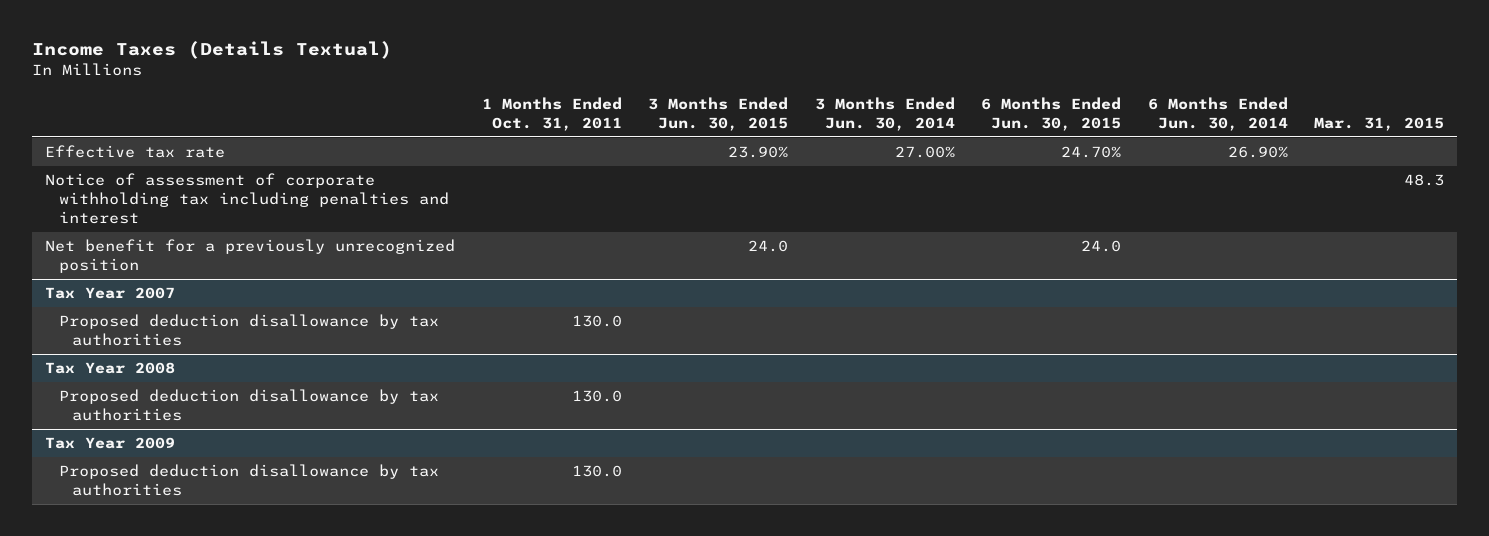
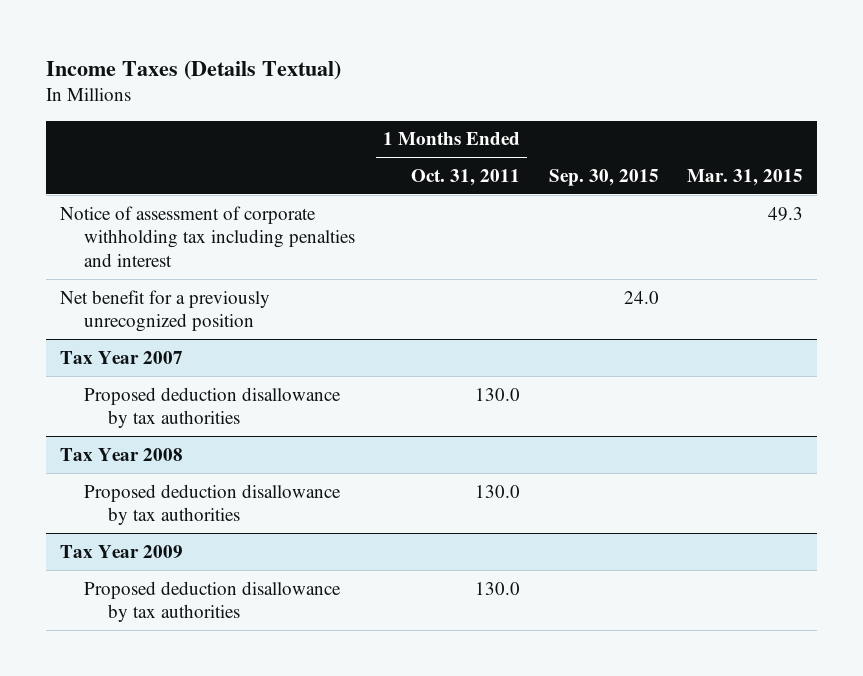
- | 1 Months Ended Oct. 31, 2011 | 3 Months Ended Jun. 30, 2015 | 3 Months Ended Jun. 30, 2014 | 6 Months Ended Jun. 30, 2015 | 6 Months Ended Jun. 30, 2014 | Mar. 31, 2015
+ | 1 Months Ended Oct. 31, 2011 | Sep. 30, 2015 | Mar. 31, 2015
- Effective tax rate | | 23.90% | 27.00% | 24.70% | 26.90% |
- Notice of assessment of corporate withholding tax including penalties and interest | | | | | | 48.3
+ Notice of assessment of corporate withholding tax including penalties and interest | | | 49.3

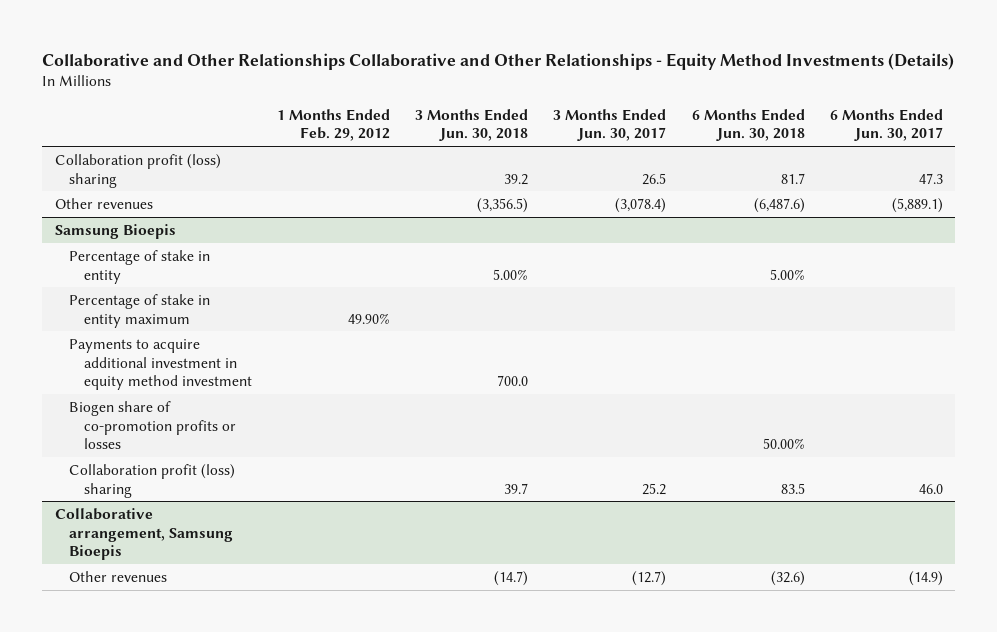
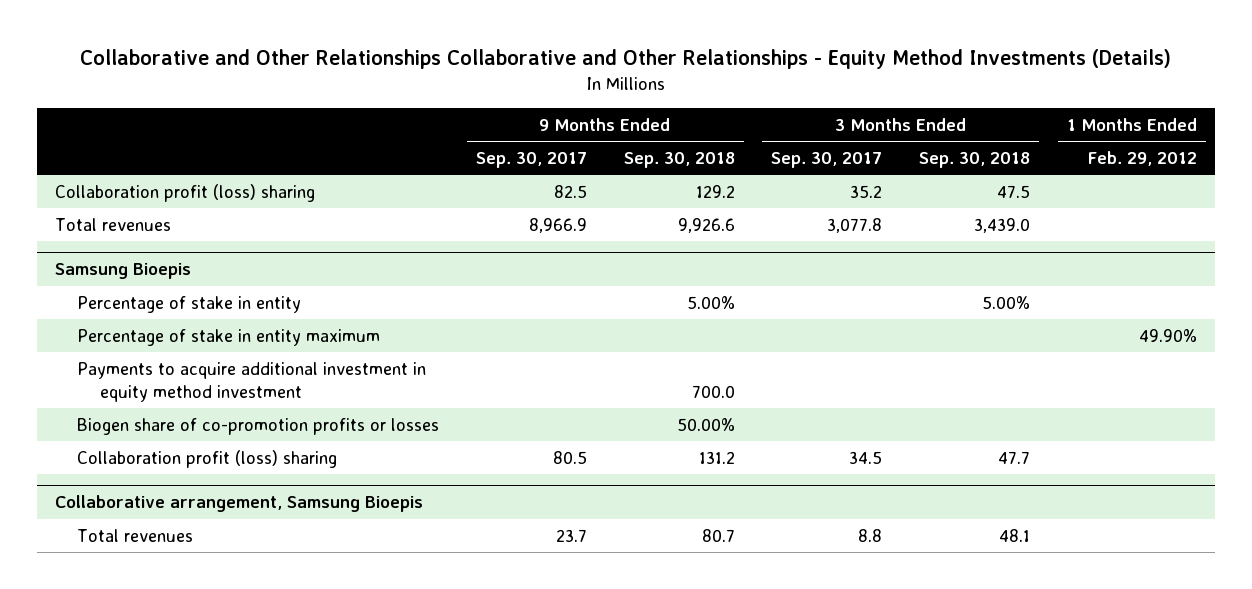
- | 1 Months Ended Feb. 29, 2012 | 3 Months Ended Jun. 30, 2018 | 3 Months Ended Jun. 30, 2017 | 6 Months Ended Jun. 30, 2018 | 6 Months Ended Jun. 30, 2017
+ | 9 Months Ended Sep. 30, 2017 | 9 Months Ended Sep. 30, 2018 | 3 Months Ended Sep. 30, 2017 | 3 Months Ended Sep. 30, 2018 | 1 Months Ended Feb. 29, 2012
- Other revenues | | (3,356.5) | (3,078.4) | (6,487.6) | (5,889.1)
+ Total revenues | 8,966.9 | 9,926.6 | 3,077.8 | 3,439.0 |
@ Collaborative arrangement, Samsung Bioepis
- Other revenues | | (14.7) | (12.7) | (32.6) | (14.9)
+ Total revenues | 23.7 | 80.7 | 8.8 | 48.1 |

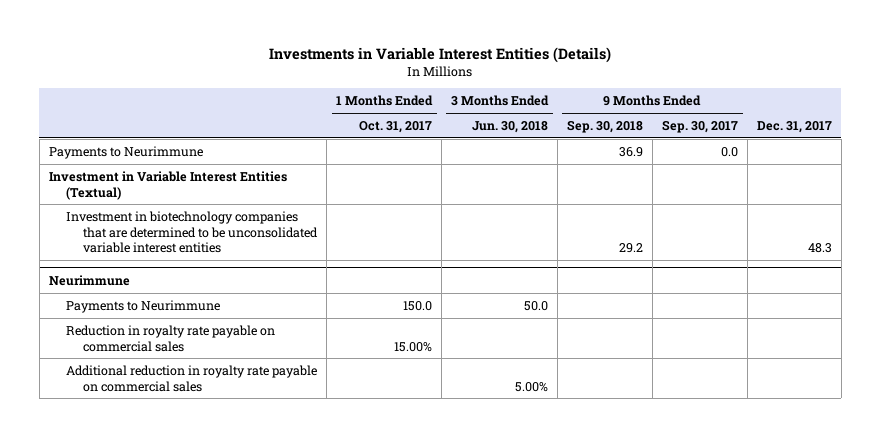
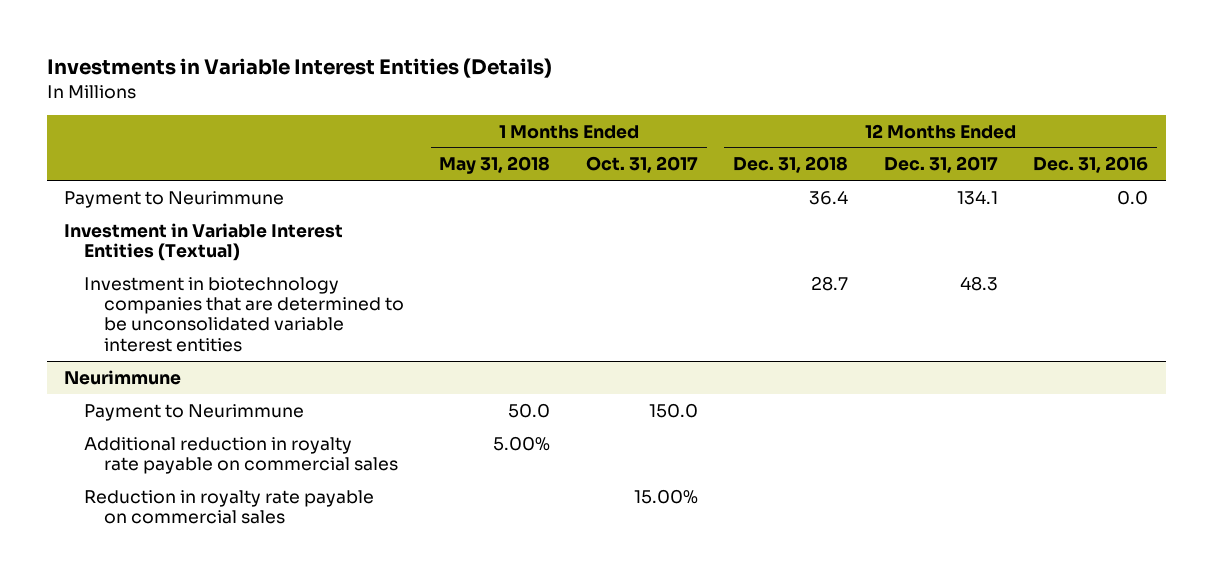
- | 1 Months Ended Oct. 31, 2017 | 3 Months Ended Jun. 30, 2018 | 9 Months Ended Sep. 30, 2018 | 9 Months Ended Sep. 30, 2017 | Dec. 31, 2017
+ | 1 Months Ended May 31, 2018 | 1 Months Ended Oct. 31, 2017 | 12 Months Ended Dec. 31, 2018 | 12 Months Ended Dec. 31, 2017 | 12 Months Ended Dec. 31, 2016
- Payments to Neurimmune | | | 36.9 | 0.0 |
+ Payment to Neurimmune | | | 36.4 | 134.1 | 0.0
@ Neurimmune
- Payments to Neurimmune | 150.0 | 50.0 | | |
+ Payment to Neurimmune | 50.0 | 150.0 | | |
moved down: Reduction in royalty rate payable on commercial sales | | 15.00% | | |

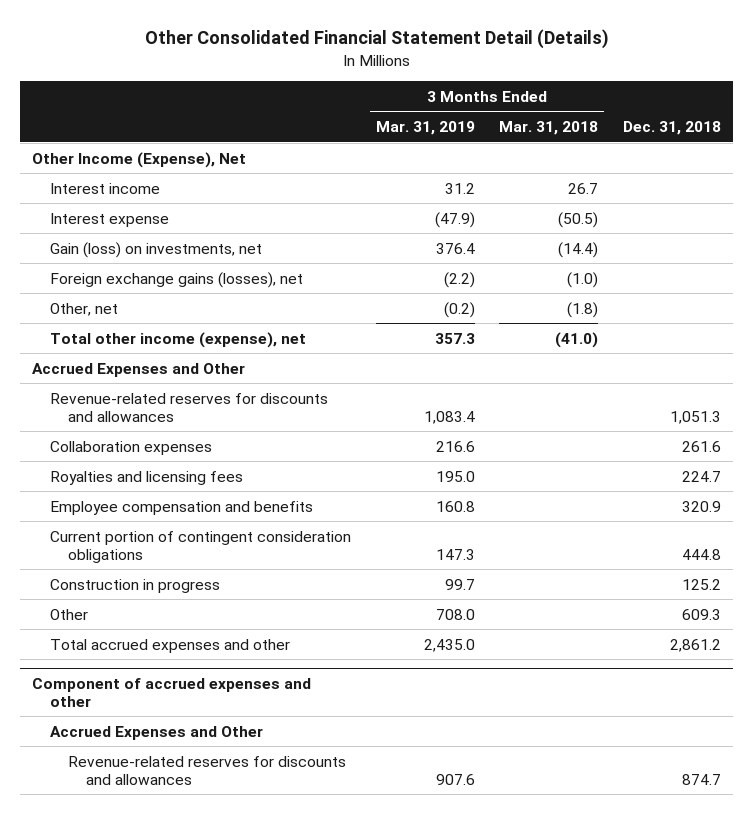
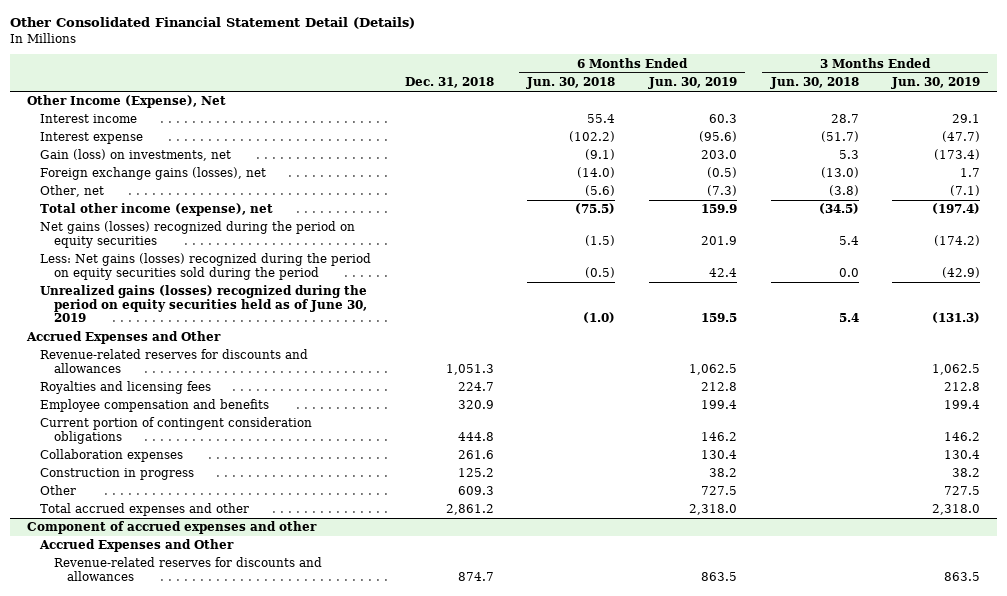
- | 3 Months Ended Mar. 31, 2019 | 3 Months Ended Mar. 31, 2018 | Dec. 31, 2018
+ | Dec. 31, 2018 | 6 Months Ended Jun. 30, 2018 | 6 Months Ended Jun. 30, 2019 | 3 Months Ended Jun. 30, 2018 | 3 Months Ended Jun. 30, 2019
+ Net gains (losses) recognized during the period on equity securities | | (1.5) | 201.9 | 5.4 | (174.2)
+ Less: Net gains (losses) recognized during the period on equity securities sold during the period | | (0.5) | 42.4 | 0.0 | (42.9)
+ Unrealized gains (losses) recognized during the period on equity securities held as of June 30, 2019 | | (1.0) | 159.5 | 5.4 | (131.3)
moved down: Collaboration expenses | 261.6 | | 130.4 | | 130.4

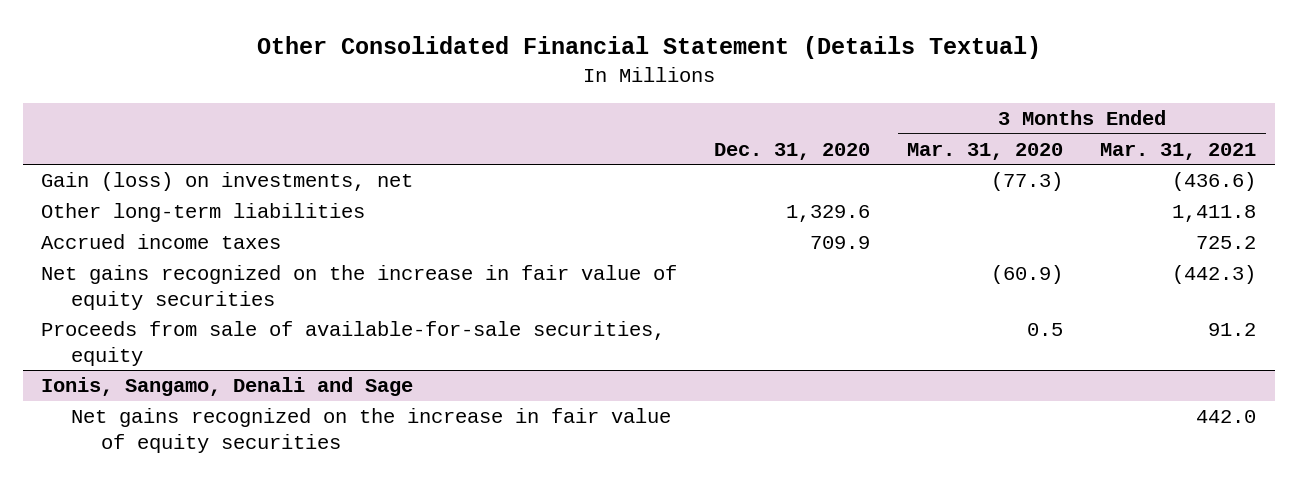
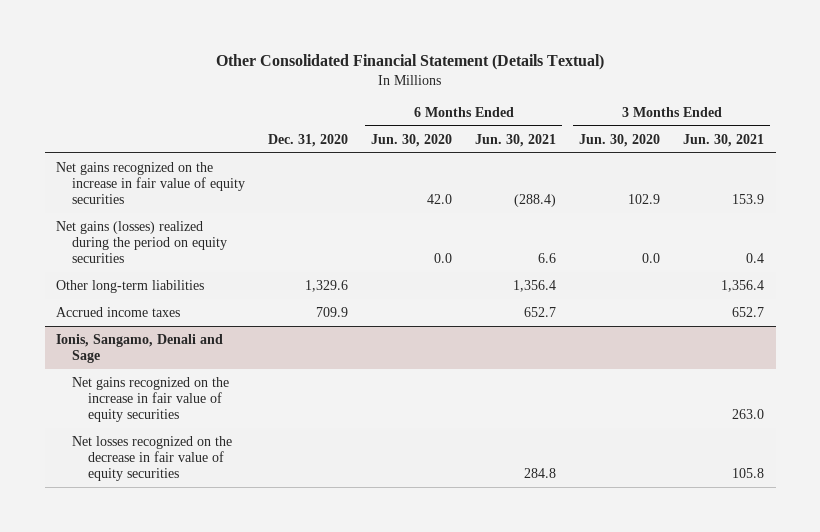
- | Dec. 31, 2020 | 3 Months Ended Mar. 31, 2020 | 3 Months Ended Mar. 31, 2021
+ | Dec. 31, 2020 | 6 Months Ended Jun. 30, 2020 | 6 Months Ended Jun. 30, 2021 | 3 Months Ended Jun. 30, 2020 | 3 Months Ended Jun. 30, 2021
- Gain (loss) on investments, net | | (77.3) | (436.6)
moved up: Net gains recognized on the increase in fair value of equity securities | | 42.0 | (288.4) | 102.9 | 153.9
+ Net gains (losses) realized during the period on equity securities | | 0.0 | 6.6 | 0.0 | 0.4
- Proceeds from sale of available-for-sale securities, equity | | 0.5 | 91.2
@ Ionis, Sangamo, Denali and Sage
+ Net losses recognized on the decrease in fair value of equity securities | | | 284.8 | | 105.8

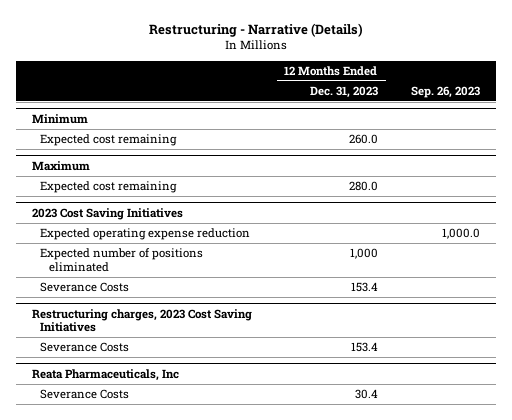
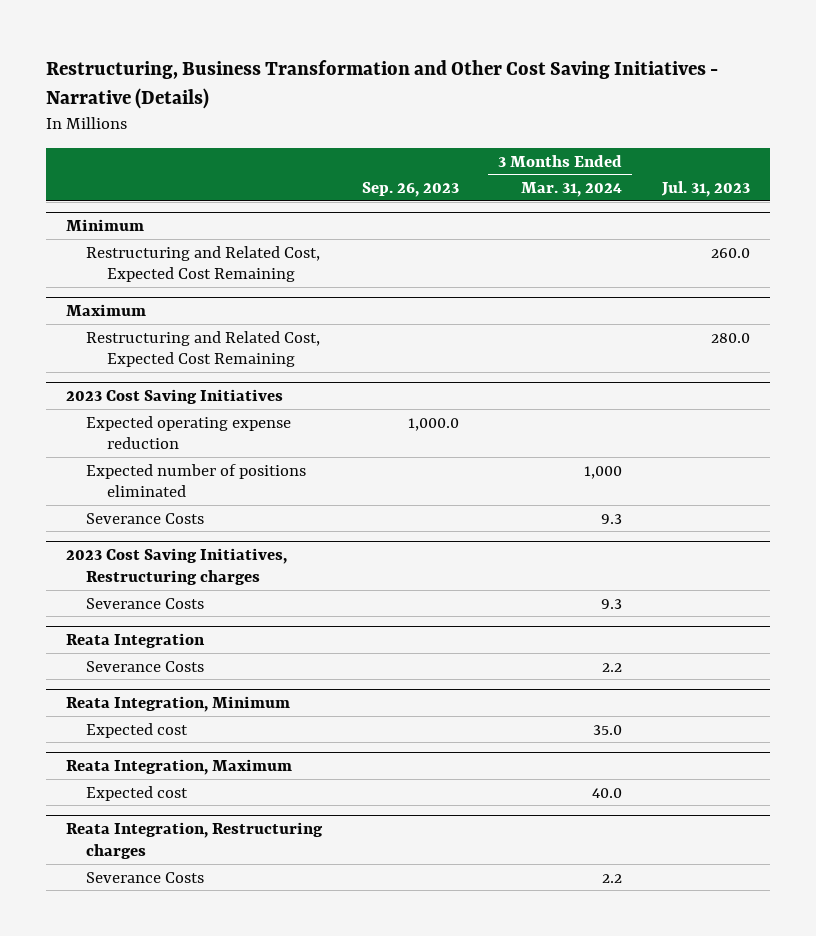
- Restructuring - Narrative (Details)
+ Restructuring, Business Transformation and Other Cost Saving Initiatives - Narrative (Details)
- | 12 Months Ended Dec. 31, 2023 | Sep. 26, 2023
+ | Sep. 26, 2023 | 3 Months Ended Mar. 31, 2024 | Jul. 31, 2023
@ Minimum
- Expected cost remaining | 260.0 |
+ Restructuring and Related Cost, Expected Cost Remaining | | | 260.0
@ Maximum
- Expected cost remaining | 280.0 |
+ Restructuring and Related Cost, Expected Cost Remaining | | | 280.0
- Restructuring charges, 2023 Cost Saving Initiatives
+ 2023 Cost Saving Initiatives, Restructuring charges
- Reata Pharmaceuticals, Inc
- Severance Costs | 30.4 |
+ Reata Integration
+ Severance Costs | | 2.2 |
+ Reata Integration, Minimum
+ Expected cost | | 35.0 |
+ Reata Integration, Maximum
+ Expected cost | | 40.0 |
+ Reata Integration, Restructuring charges
+ Severance Costs | | 2.2 |

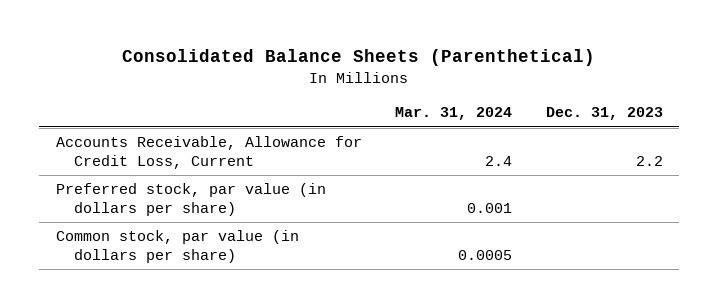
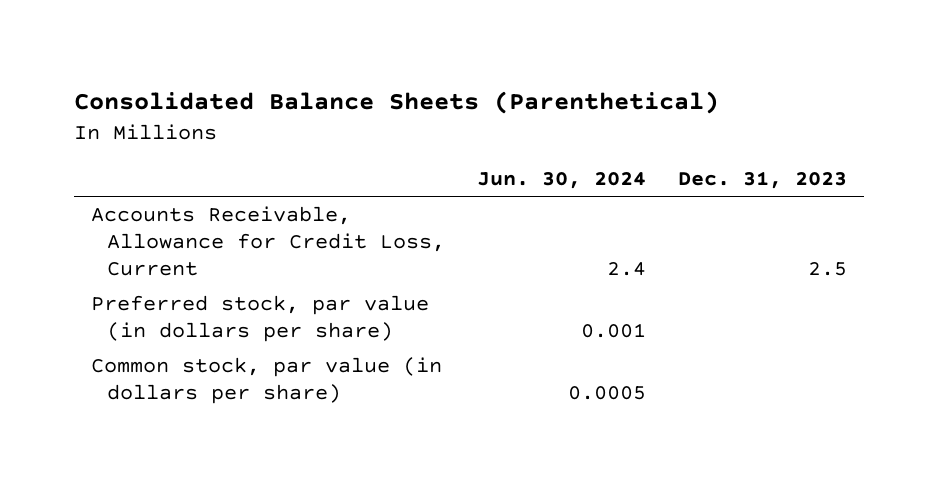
- | Mar. 31, 2024 | Dec. 31, 2023
+ | Jun. 30, 2024 | Dec. 31, 2023
- Accounts Receivable, Allowance for Credit Loss, Current | 2.4 | 2.2
+ Accounts Receivable, Allowance for Credit Loss, Current | 2.4 | 2.5

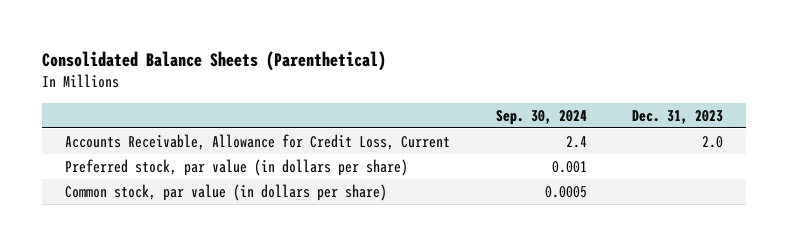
- | Jun. 30, 2024 | Dec. 31, 2023
+ | Sep. 30, 2024 | Dec. 31, 2023
- Accounts Receivable, Allowance for Credit Loss, Current | 2.4 | 2.5
+ Accounts Receivable, Allowance for Credit Loss, Current | 2.4 | 2.0

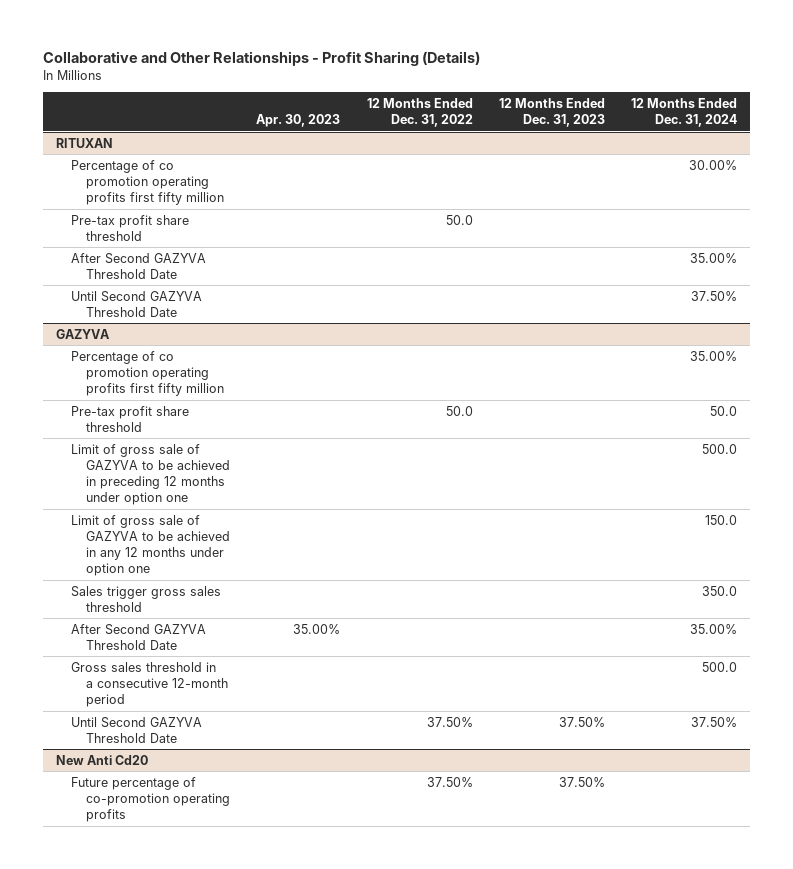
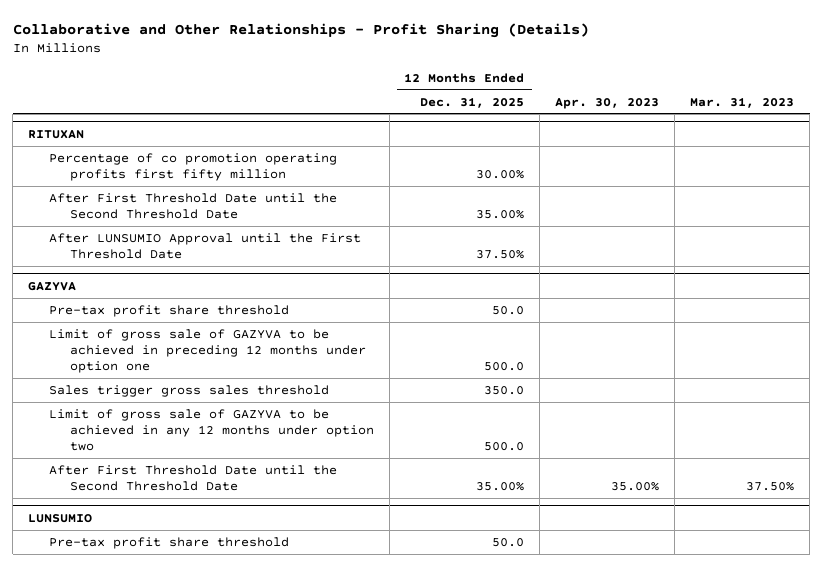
- | Apr. 30, 2023 | 12 Months Ended Dec. 31, 2022 | 12 Months Ended Dec. 31, 2023 | 12 Months Ended Dec. 31, 2024
+ | 12 Months Ended Dec. 31, 2025 | Apr. 30, 2023 | Mar. 31, 2023
@ RITUXAN
- Pre-tax profit share threshold | | 50.0 | |
- After Second GAZYVA Threshold Date | | | | 35.00%
- Until Second GAZYVA Threshold Date | | | | 37.50%
+ After First Threshold Date until the Second Threshold Date | 35.00% | |
+ After LUNSUMIO Approval until the First Threshold Date | 37.50% | |
@ GAZYVA
- Percentage of co promotion operating profits first fifty million | | | | 35.00%
- Limit of gross sale of GAZYVA to be achieved in any 12 months under option one | | | | 150.0
- After Second GAZYVA Threshold Date | 35.00% | | | 35.00%
- Gross sales threshold in a consecutive 12-month period | | | | 500.0
- Until Second GAZYVA Threshold Date | | 37.50% | 37.50% | 37.50%
- New Anti Cd20
- Future percentage of co-promotion operating profits | | 37.50% | 37.50% |
@ GAZYVA
+ Limit of gross sale of GAZYVA to be achieved in any 12 months under option two | 500.0 | |
+ After First Threshold Date until the Second Threshold Date | 35.00% | 35.00% | 37.50%
+ LUNSUMIO
+ Pre-tax profit share threshold | 50.0 | |

